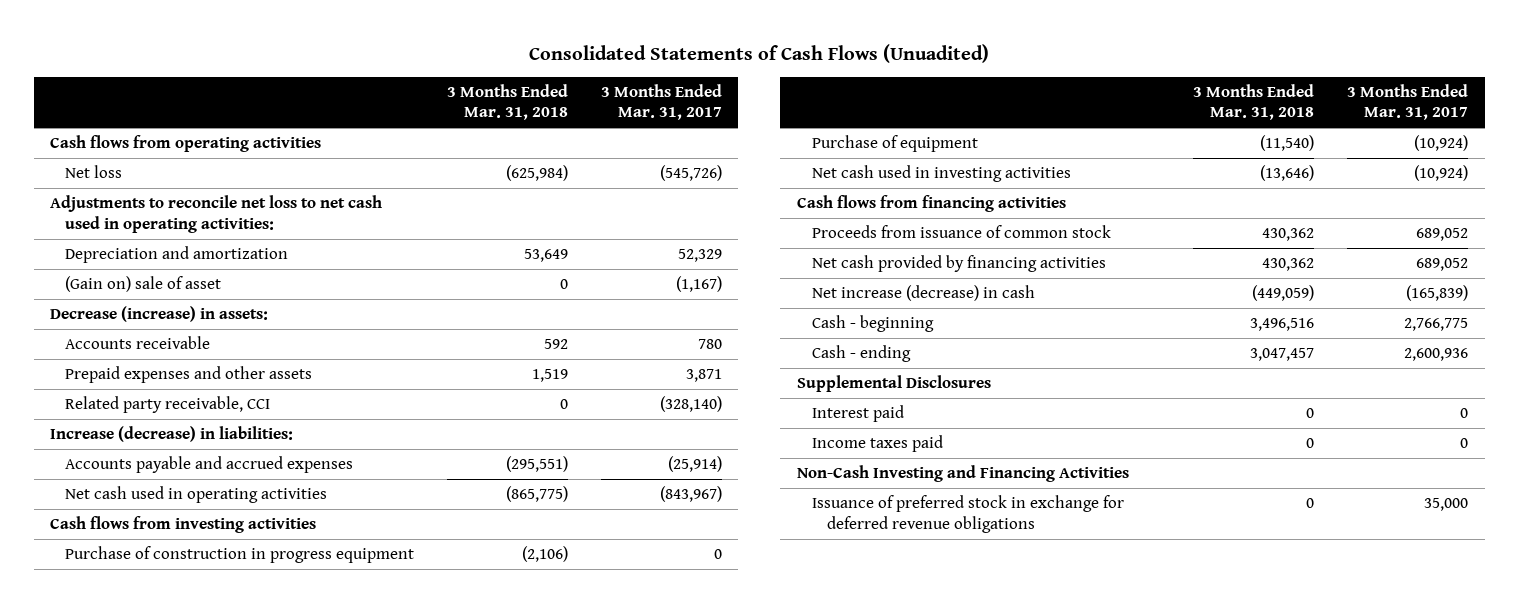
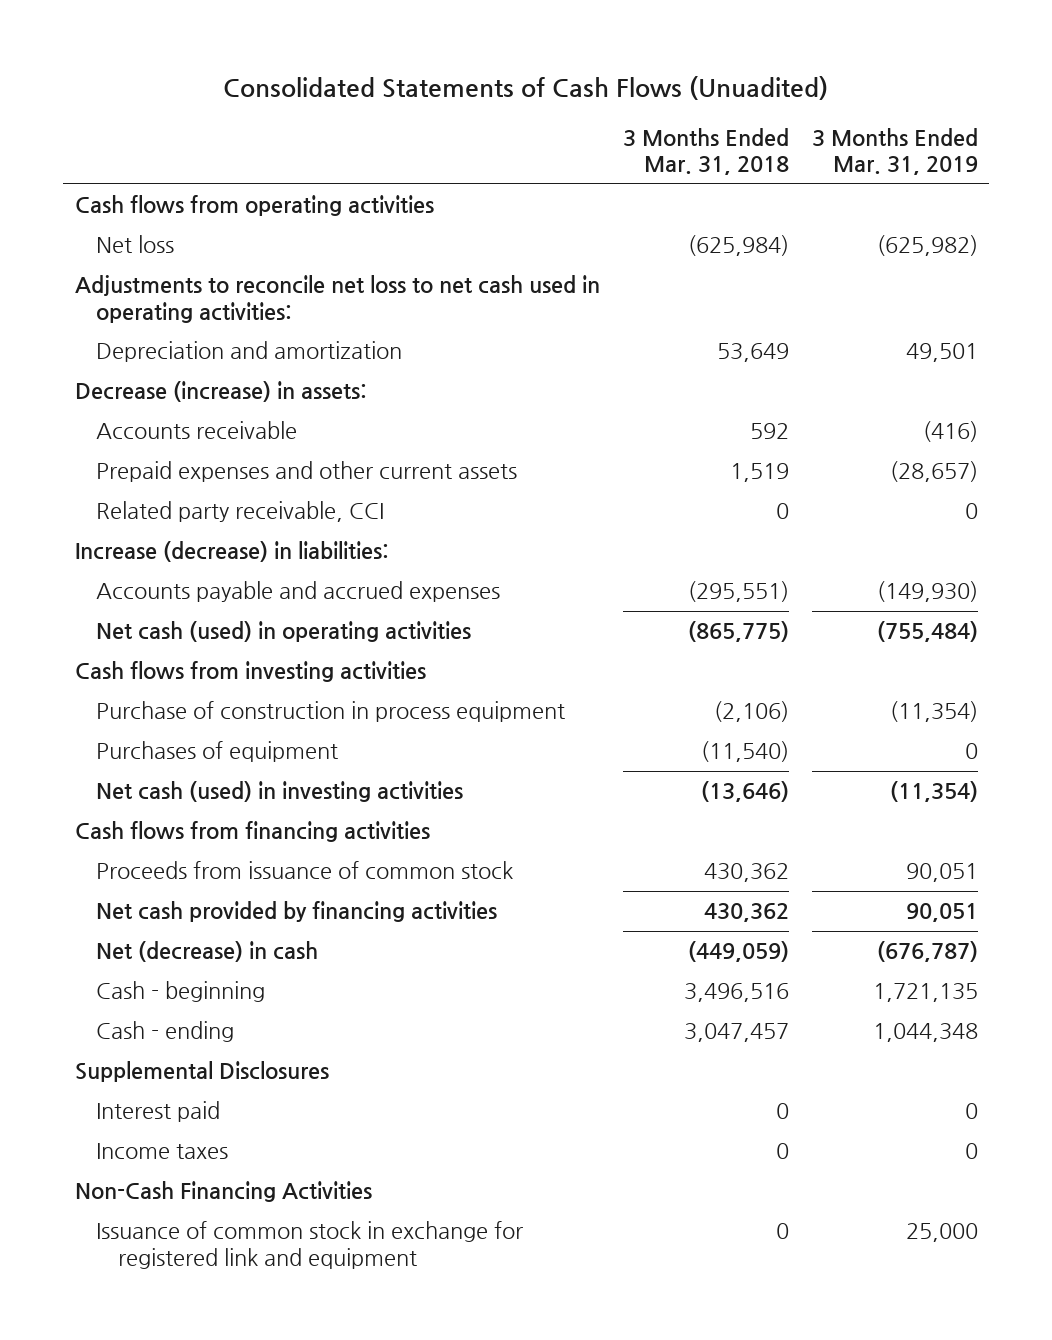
- | 3 Months Ended Mar. 31, 2018 | 3 Months Ended Mar. 31, 2017
+ | 3 Months Ended Mar. 31, 2018 | 3 Months Ended Mar. 31, 2019
- (Gain on) sale of asset | 0 | (1,167)
- Prepaid expenses and other assets | 1,519 | 3,871
+ Prepaid expenses and other current assets | 1,519 | (28,657)
- Net cash used in operating activities | (865,775) | (843,967)
+ Net cash (used) in operating activities | (865,775) | (755,484)
- Purchase of construction in progress equipment | (2,106) | 0
- Purchase of equipment | (11,540) | (10,924)
- Net cash used in investing activities | (13,646) | (10,924)
+ Purchase of construction in process equipment | (2,106) | (11,354)
+ Purchases of equipment | (11,540) | 0
+ Net cash (used) in investing activities | (13,646) | (11,354)
- Net increase (decrease) in cash | (449,059) | (165,839)
+ Net (decrease) in cash | (449,059) | (676,787)
- Income taxes paid | 0 | 0
- Non-Cash Investing and Financing Activities
- Issuance of preferred stock in exchange for deferred revenue obligations | 0 | 35,000
+ Income taxes | 0 | 0
+ Non-Cash Financing Activities
+ Issuance of common stock in exchange for registered link and equipment | 0 | 25,000

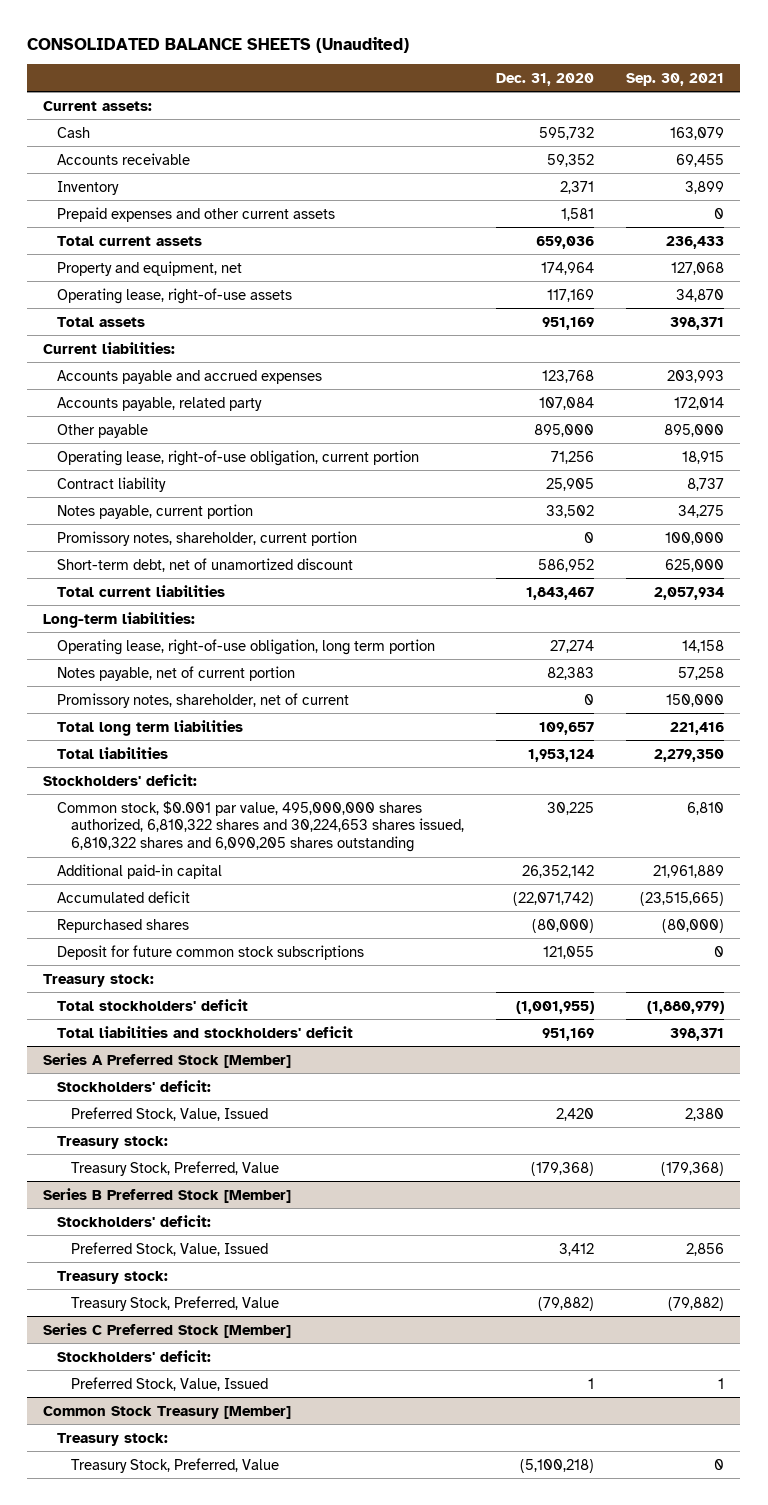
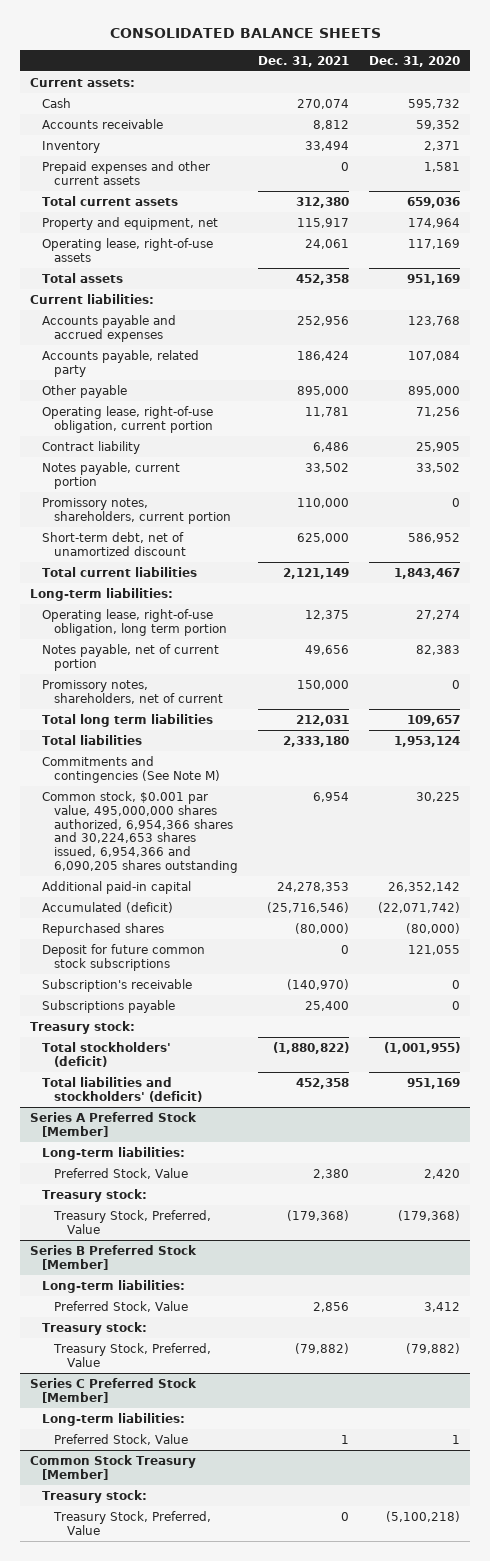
- CONSOLIDATED BALANCE SHEETS (Unaudited)
+ CONSOLIDATED BALANCE SHEETS
- | Dec. 31, 2020 | Sep. 30, 2021
+ | Dec. 31, 2021 | Dec. 31, 2020
- Promissory notes, shareholder, current portion | 0 | 100,000
+ Promissory notes, shareholders, current portion | 110,000 | 0
- Promissory notes, shareholder, net of current | 0 | 150,000
+ Promissory notes, shareholders, net of current | 150,000 | 0
- Stockholders' deficit:
- Common stock, $0.001 par value, 495,000,000 shares authorized, 6,810,322 shares and 30,224,653 shares issued, 6,810,322 shares and 6,090,205 shares outstanding | 30,225 | 6,810
+ Commitments and contingencies (See Note M)
+ Common stock, $0.001 par value, 495,000,000 shares authorized, 6,954,366 shares and 30,224,653 shares issued, 6,954,366 and 6,090,205 shares outstanding | 6,954 | 30,225
- Accumulated deficit | (22,071,742) | (23,515,665)
+ Accumulated (deficit) | (25,716,546) | (22,071,742)
+ Subscription's receivable | (140,970) | 0
+ Subscriptions payable | 25,400 | 0
- Total stockholders' deficit | (1,001,955) | (1,880,979)
- Total liabilities and stockholders' deficit | 951,169 | 398,371
+ Total stockholders' (deficit) | (1,880,822) | (1,001,955)
+ Total liabilities and stockholders' (deficit) | 452,358 | 951,169
@ Series A Preferred Stock [Member]
- Stockholders' deficit:
- Preferred Stock, Value, Issued | 2,420 | 2,380
+ Long-term liabilities:
+ Preferred Stock, Value | 2,380 | 2,420
@ Series B Preferred Stock [Member]
- Stockholders' deficit:
- Preferred Stock, Value, Issued | 3,412 | 2,856
+ Long-term liabilities:
+ Preferred Stock, Value | 2,856 | 3,412
@ Series C Preferred Stock [Member]
- Stockholders' deficit:
- Preferred Stock, Value, Issued | 1 | 1
+ Long-term liabilities:
+ Preferred Stock, Value | 1 | 1

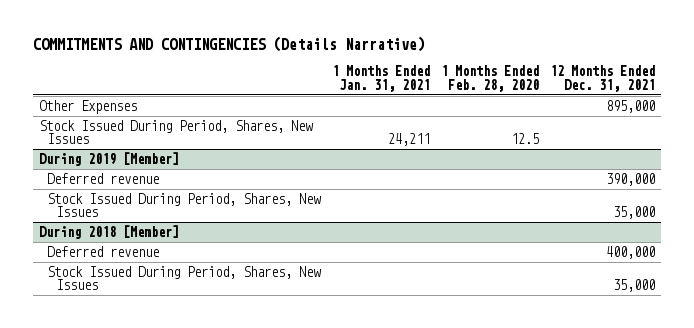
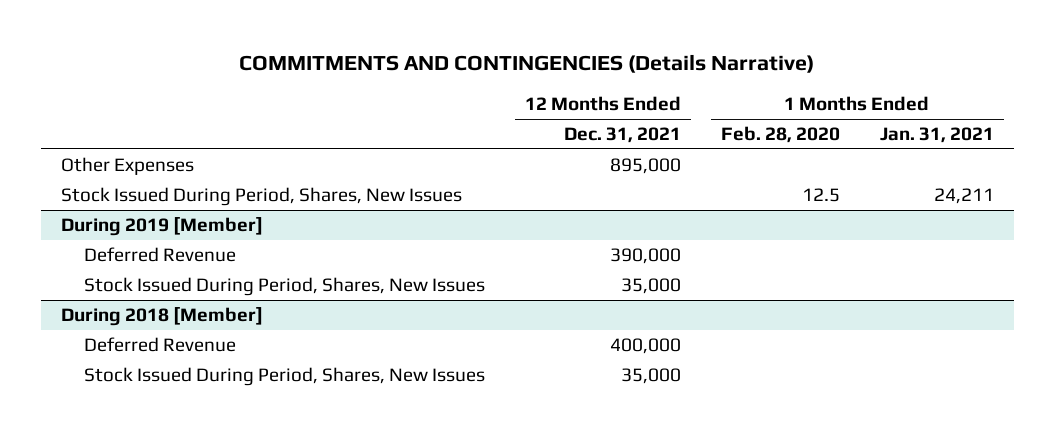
- | 1 Months Ended Jan. 31, 2021 | 1 Months Ended Feb. 28, 2020 | 12 Months Ended Dec. 31, 2021
+ | 12 Months Ended Dec. 31, 2021 | 1 Months Ended Feb. 28, 2020 | 1 Months Ended Jan. 31, 2021
@ During 2019 [Member]
- Deferred revenue | | | 390,000
+ Deferred Revenue | 390,000 | |
@ During 2018 [Member]
- Deferred revenue | | | 400,000
+ Deferred Revenue | 400,000 | |

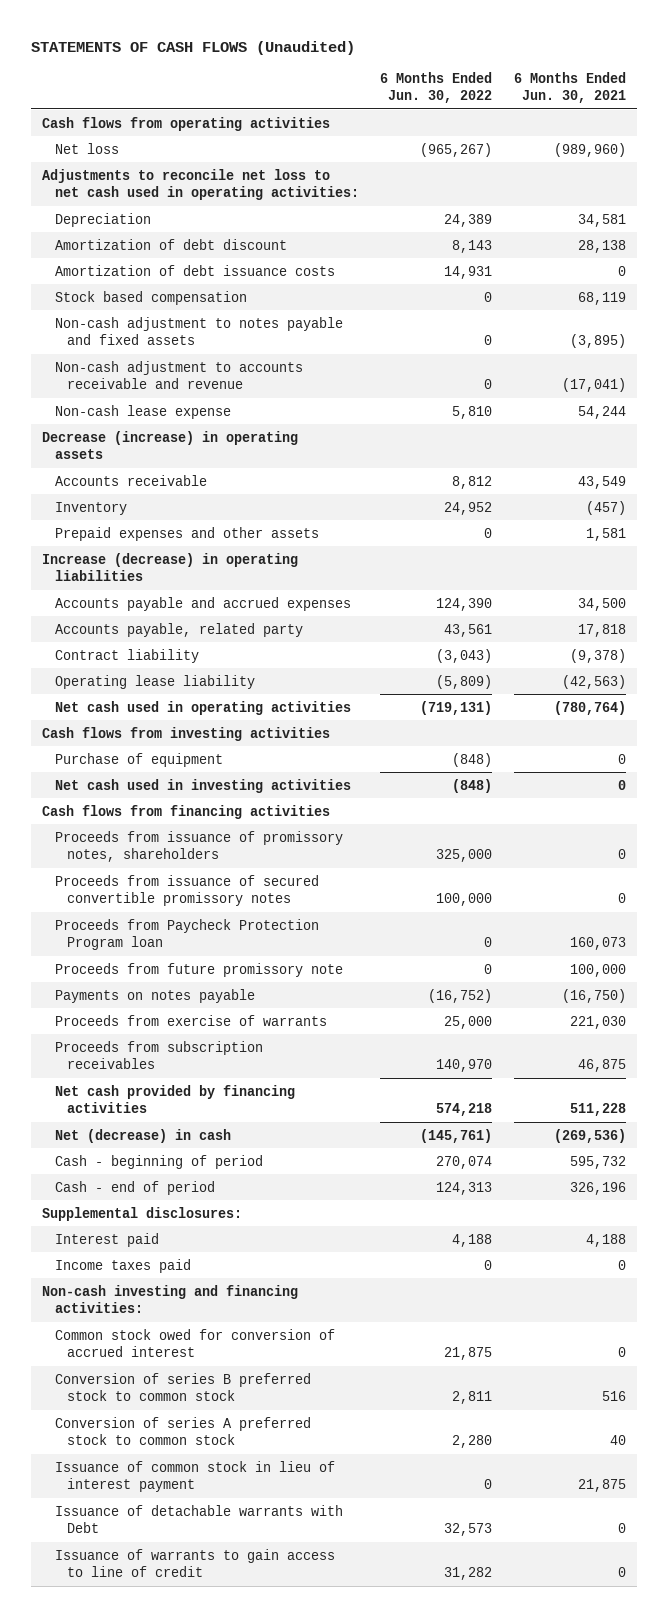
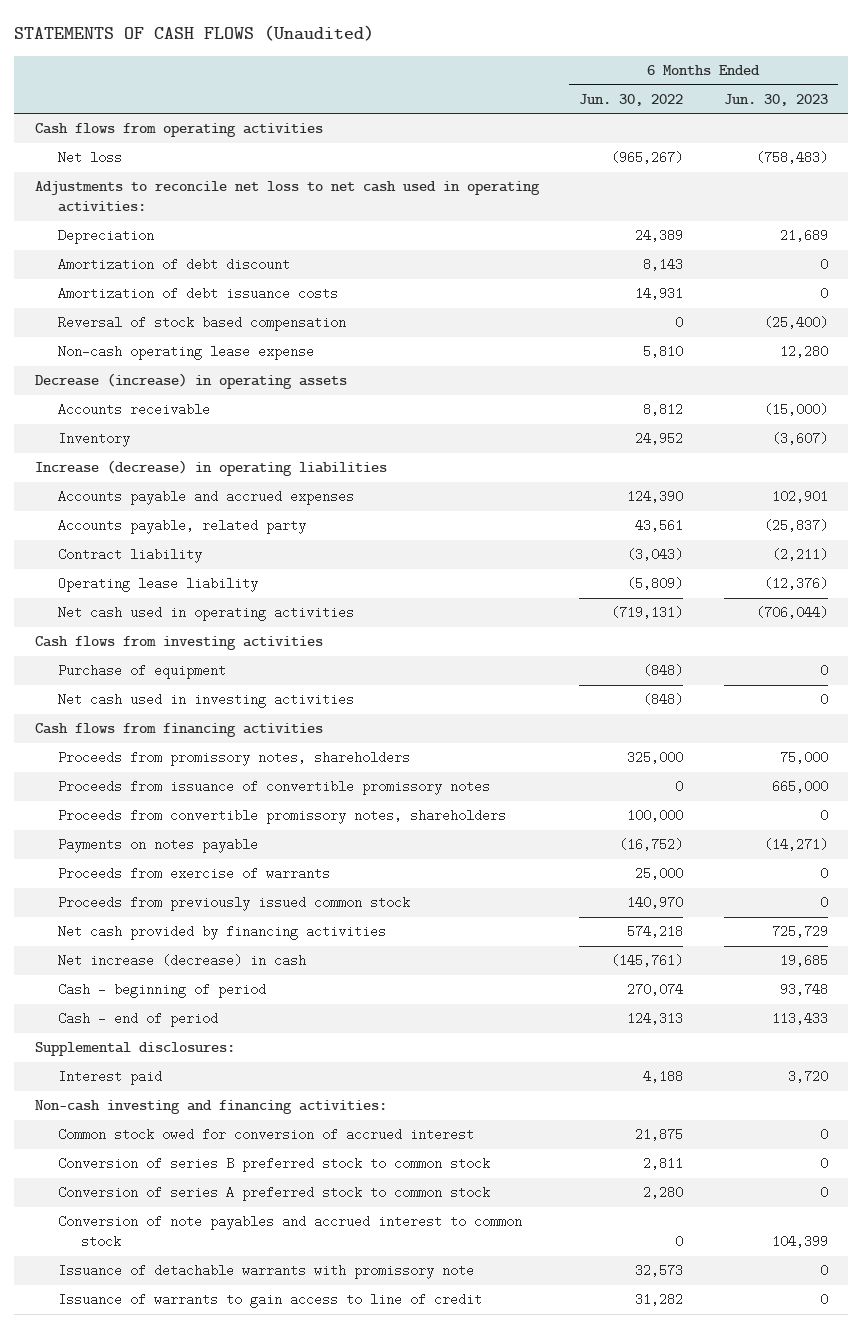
- | 6 Months Ended Jun. 30, 2022 | 6 Months Ended Jun. 30, 2021
+ | 6 Months Ended Jun. 30, 2022 | 6 Months Ended Jun. 30, 2023
- Stock based compensation | 0 | 68,119
- Non-cash adjustment to notes payable and fixed assets | 0 | (3,895)
- Non-cash adjustment to accounts receivable and revenue | 0 | (17,041)
- Non-cash lease expense | 5,810 | 54,244
+ Reversal of stock based compensation | 0 | (25,400)
+ Non-cash operating lease expense | 5,810 | 12,280
- Prepaid expenses and other assets | 0 | 1,581
- Proceeds from issuance of promissory notes, shareholders | 325,000 | 0
- Proceeds from issuance of secured convertible promissory notes | 100,000 | 0
- Proceeds from Paycheck Protection Program loan | 0 | 160,073
- Proceeds from future promissory note | 0 | 100,000
+ Proceeds from promissory notes, shareholders | 325,000 | 75,000
+ Proceeds from issuance of convertible promissory notes | 0 | 665,000
+ Proceeds from convertible promissory notes, shareholders | 100,000 | 0
- Proceeds from subscription receivables | 140,970 | 46,875
+ Proceeds from previously issued common stock | 140,970 | 0
- Net (decrease) in cash | (145,761) | (269,536)
+ Net increase (decrease) in cash | (145,761) | 19,685
- Income taxes paid | 0 | 0
- Issuance of common stock in lieu of interest payment | 0 | 21,875
- Issuance of detachable warrants with Debt | 32,573 | 0
+ Conversion of note payables and accrued interest to common stock | 0 | 104,399
+ Issuance of detachable warrants with promissory note | 32,573 | 0

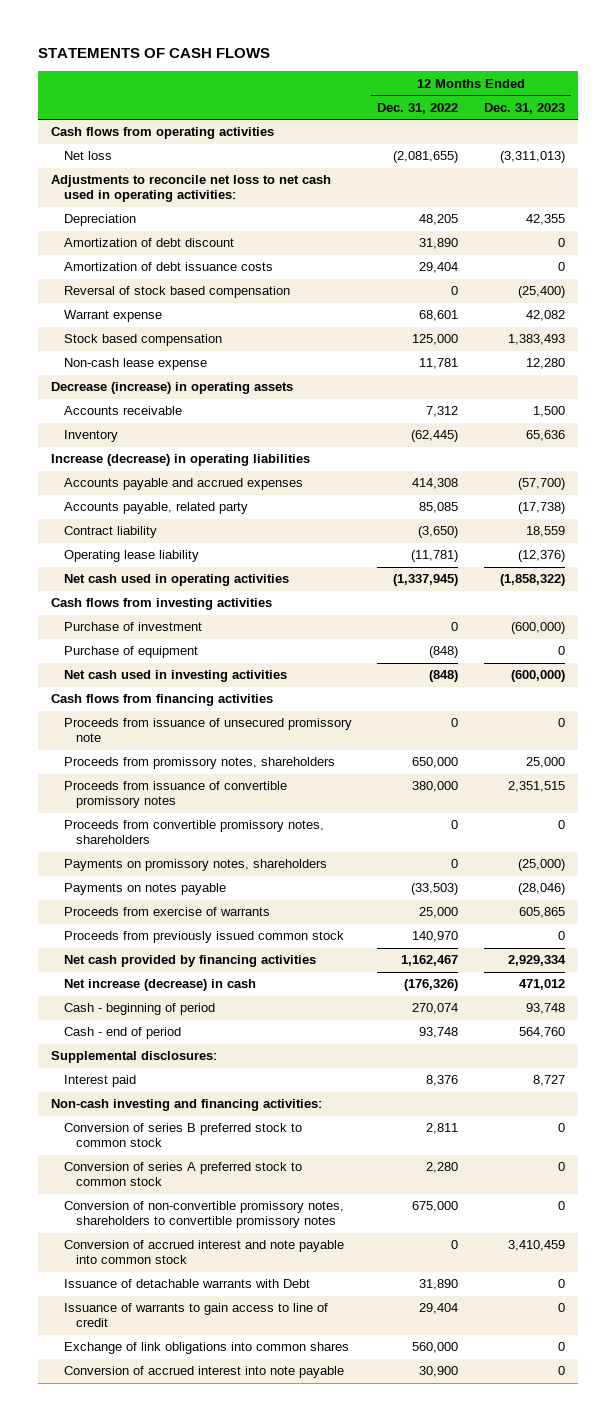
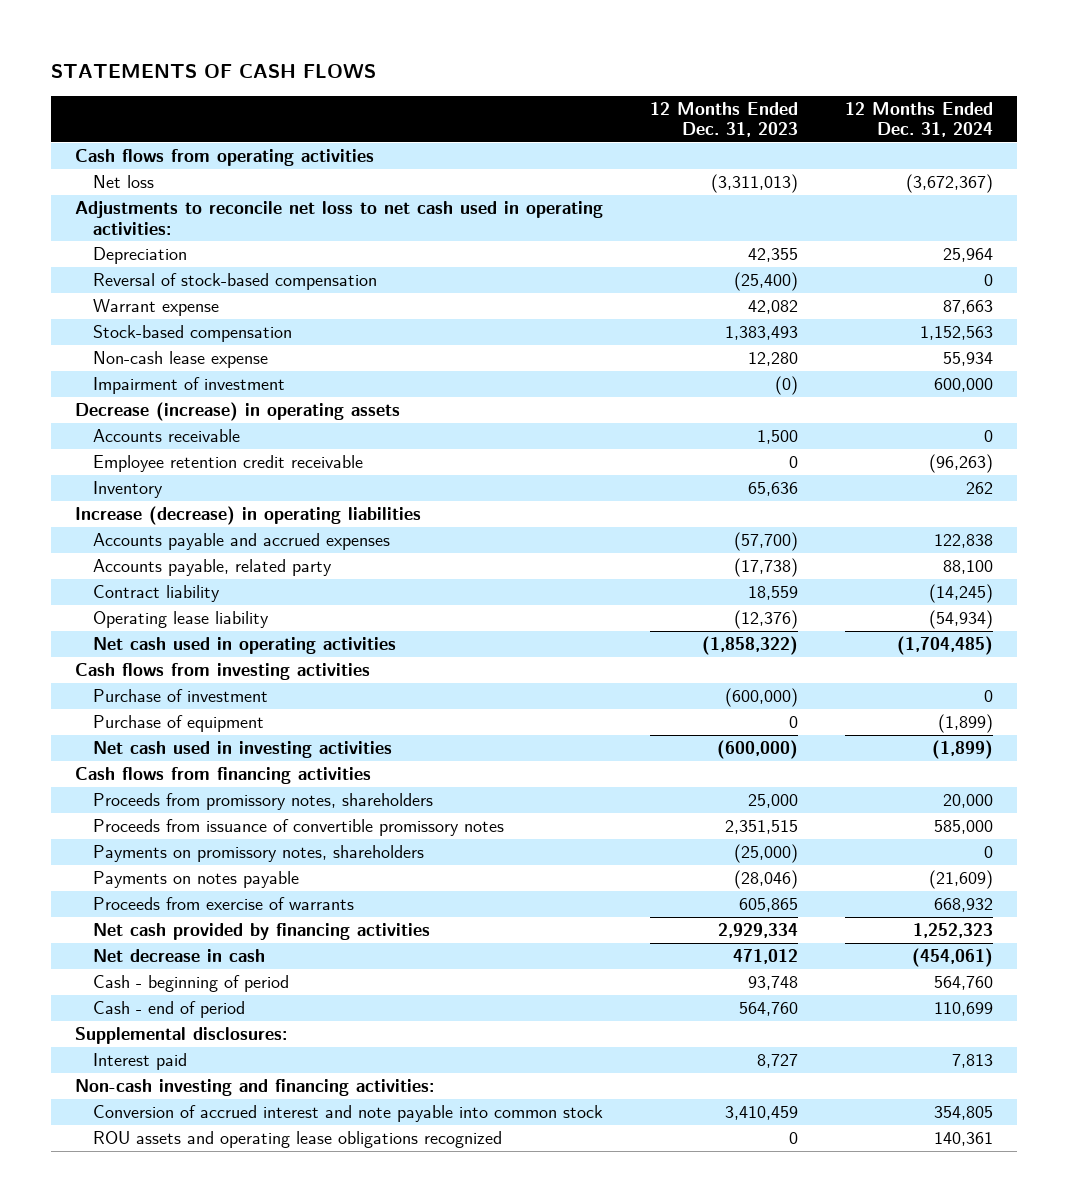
- | 12 Months Ended Dec. 31, 2022 | 12 Months Ended Dec. 31, 2023
+ | 12 Months Ended Dec. 31, 2023 | 12 Months Ended Dec. 31, 2024
- Amortization of debt discount | 31,890 | 0
- Amortization of debt issuance costs | 29,404 | 0
- Reversal of stock based compensation | 0 | (25,400)
+ Reversal of stock-based compensation | (25,400) | 0
- Stock based compensation | 125,000 | 1,383,493
+ Stock-based compensation | 1,383,493 | 1,152,563
+ Impairment of investment | (0) | 600,000
+ Employee retention credit receivable | 0 | (96,263)
- Proceeds from issuance of unsecured promissory note | 0 | 0
- Proceeds from convertible promissory notes, shareholders | 0 | 0
- Proceeds from previously issued common stock | 140,970 | 0
- Net increase (decrease) in cash | (176,326) | 471,012
+ Net decrease in cash | 471,012 | (454,061)
- Conversion of series B preferred stock to common stock | 2,811 | 0
- Conversion of series A preferred stock to common stock | 2,280 | 0
- Conversion of non-convertible promissory notes, shareholders to convertible promissory notes | 675,000 | 0
- Issuance of detachable warrants with Debt | 31,890 | 0
- Issuance of warrants to gain access to line of credit | 29,404 | 0
- Exchange of link obligations into common shares | 560,000 | 0
- Conversion of accrued interest into note payable | 30,900 | 0
+ ROU assets and operating lease obligations recognized | 0 | 140,361

